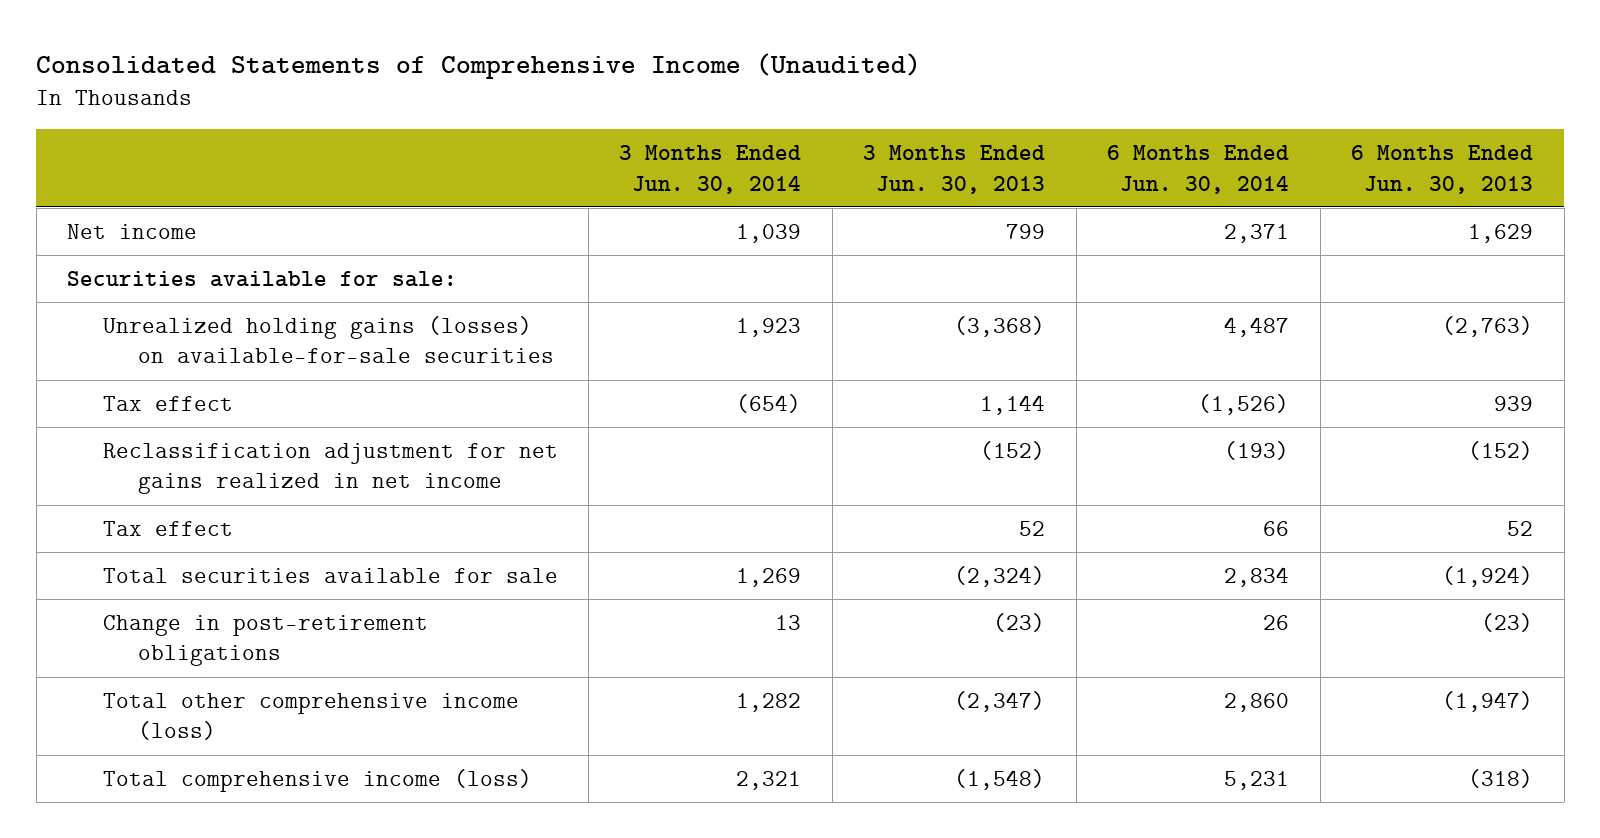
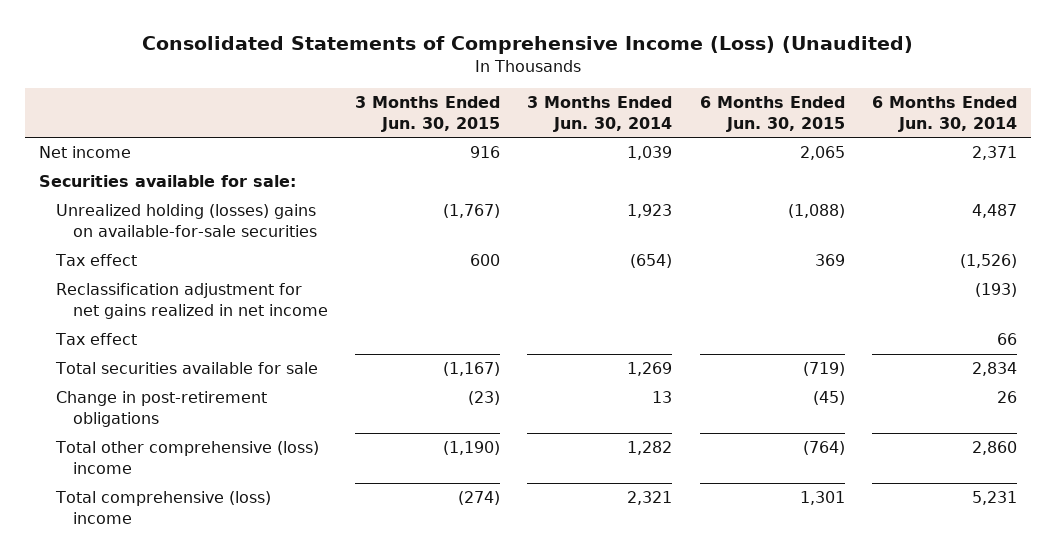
- Consolidated Statements of Comprehensive Income (Unaudited)
+ Consolidated Statements of Comprehensive Income (Loss) (Unaudited)
- | 3 Months Ended Jun. 30, 2014 | 3 Months Ended Jun. 30, 2013 | 6 Months Ended Jun. 30, 2014 | 6 Months Ended Jun. 30, 2013
+ | 3 Months Ended Jun. 30, 2015 | 3 Months Ended Jun. 30, 2014 | 6 Months Ended Jun. 30, 2015 | 6 Months Ended Jun. 30, 2014
- Unrealized holding gains (losses) on available-for-sale securities | 1,923 | (3,368) | 4,487 | (2,763)
+ Unrealized holding (losses) gains on available-for-sale securities | (1,767) | 1,923 | (1,088) | 4,487
- Total other comprehensive income (loss) | 1,282 | (2,347) | 2,860 | (1,947)
- Total comprehensive income (loss) | 2,321 | (1,548) | 5,231 | (318)
+ Total other comprehensive (loss) income | (1,190) | 1,282 | (764) | 2,860
+ Total comprehensive (loss) income | (274) | 2,321 | 1,301 | 5,231

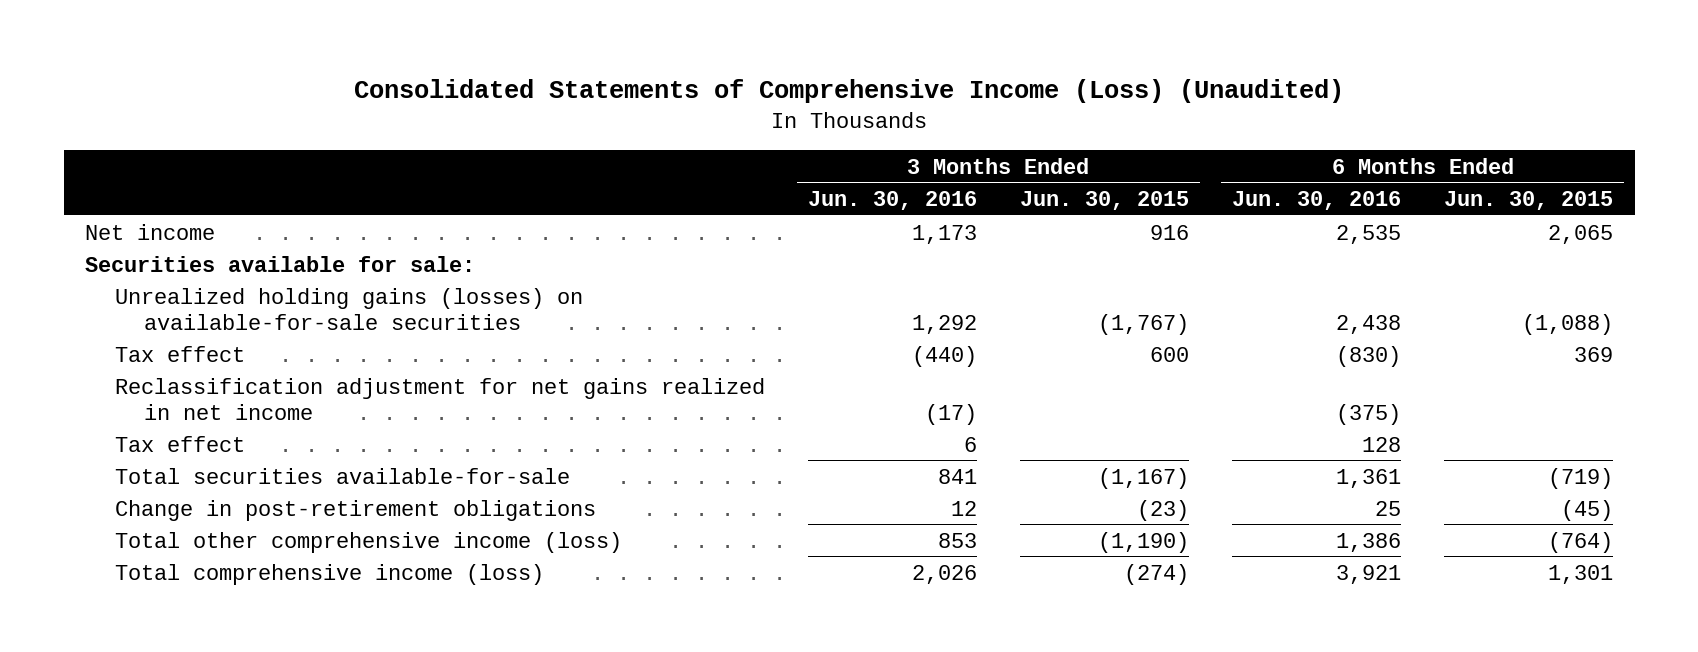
- | 3 Months Ended Jun. 30, 2015 | 3 Months Ended Jun. 30, 2014 | 6 Months Ended Jun. 30, 2015 | 6 Months Ended Jun. 30, 2014
+ | 3 Months Ended Jun. 30, 2016 | 3 Months Ended Jun. 30, 2015 | 6 Months Ended Jun. 30, 2016 | 6 Months Ended Jun. 30, 2015
- Unrealized holding (losses) gains on available-for-sale securities | (1,767) | 1,923 | (1,088) | 4,487
+ Unrealized holding gains (losses) on available-for-sale securities | 1,292 | (1,767) | 2,438 | (1,088)
- Total securities available for sale | (1,167) | 1,269 | (719) | 2,834
+ Total securities available-for-sale | 841 | (1,167) | 1,361 | (719)
- Total other comprehensive (loss) income | (1,190) | 1,282 | (764) | 2,860
- Total comprehensive (loss) income | (274) | 2,321 | 1,301 | 5,231
+ Total other comprehensive income (loss) | 853 | (1,190) | 1,386 | (764)
+ Total comprehensive income (loss) | 2,026 | (274) | 3,921 | 1,301

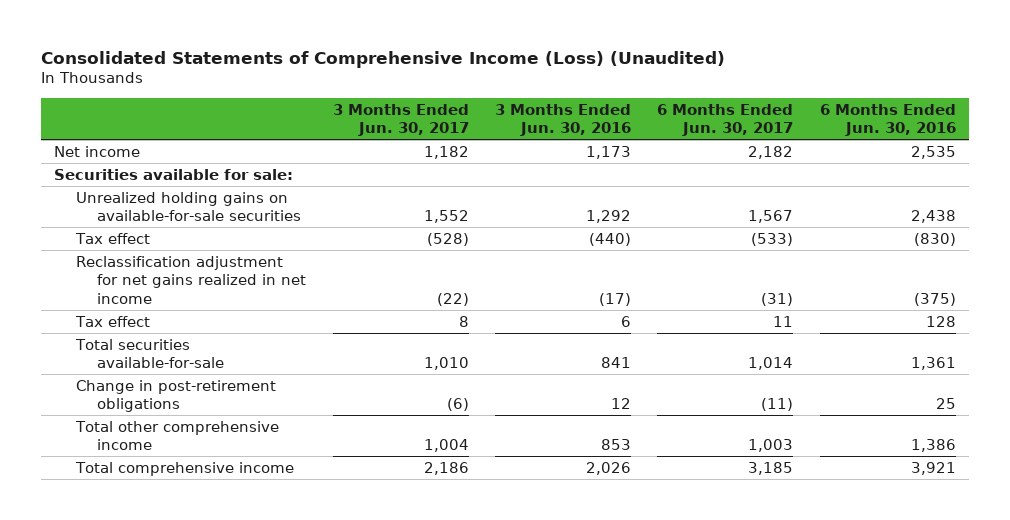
- | 3 Months Ended Jun. 30, 2016 | 3 Months Ended Jun. 30, 2015 | 6 Months Ended Jun. 30, 2016 | 6 Months Ended Jun. 30, 2015
+ | 3 Months Ended Jun. 30, 2017 | 3 Months Ended Jun. 30, 2016 | 6 Months Ended Jun. 30, 2017 | 6 Months Ended Jun. 30, 2016
- Unrealized holding gains (losses) on available-for-sale securities | 1,292 | (1,767) | 2,438 | (1,088)
+ Unrealized holding gains on available-for-sale securities | 1,552 | 1,292 | 1,567 | 2,438
- Total other comprehensive income (loss) | 853 | (1,190) | 1,386 | (764)
- Total comprehensive income (loss) | 2,026 | (274) | 3,921 | 1,301
+ Total other comprehensive income | 1,004 | 853 | 1,003 | 1,386
+ Total comprehensive income | 2,186 | 2,026 | 3,185 | 3,921

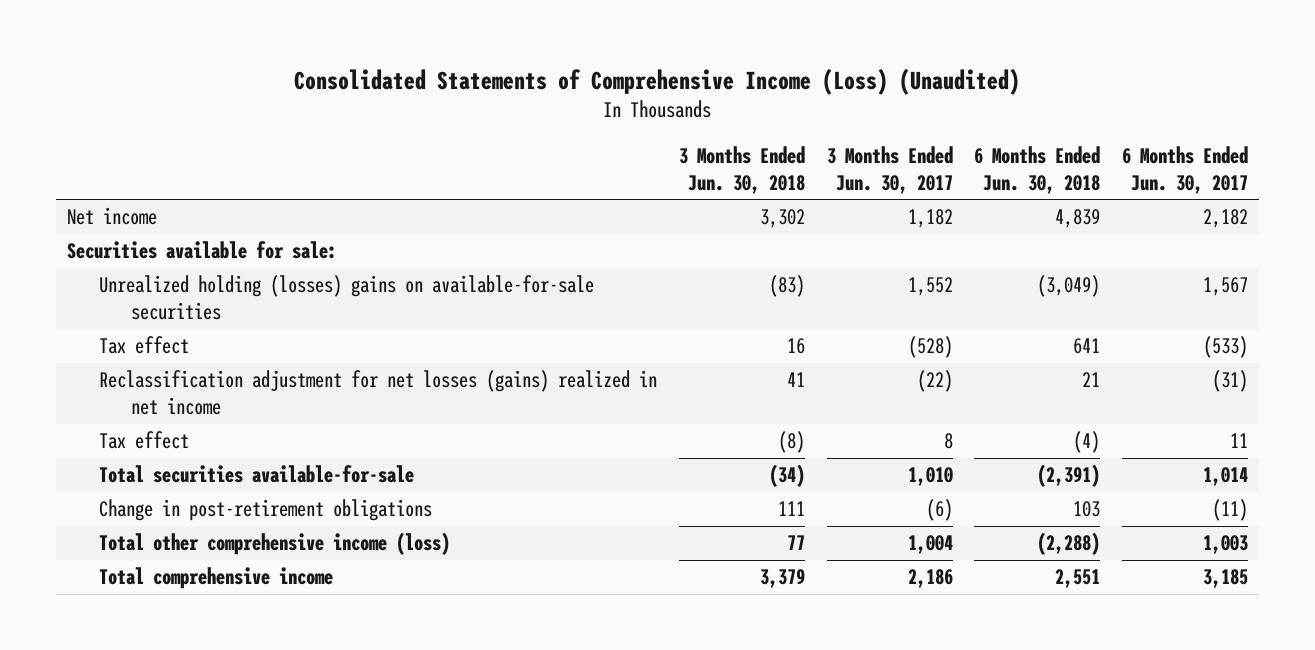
- | 3 Months Ended Jun. 30, 2017 | 3 Months Ended Jun. 30, 2016 | 6 Months Ended Jun. 30, 2017 | 6 Months Ended Jun. 30, 2016
+ | 3 Months Ended Jun. 30, 2018 | 3 Months Ended Jun. 30, 2017 | 6 Months Ended Jun. 30, 2018 | 6 Months Ended Jun. 30, 2017
- Unrealized holding gains on available-for-sale securities | 1,552 | 1,292 | 1,567 | 2,438
+ Unrealized holding (losses) gains on available-for-sale securities | (83) | 1,552 | (3,049) | 1,567
- Reclassification adjustment for net gains realized in net income | (22) | (17) | (31) | (375)
+ Reclassification adjustment for net losses (gains) realized in net income | 41 | (22) | 21 | (31)
- Total other comprehensive income | 1,004 | 853 | 1,003 | 1,386
+ Total other comprehensive income (loss) | 77 | 1,004 | (2,288) | 1,003

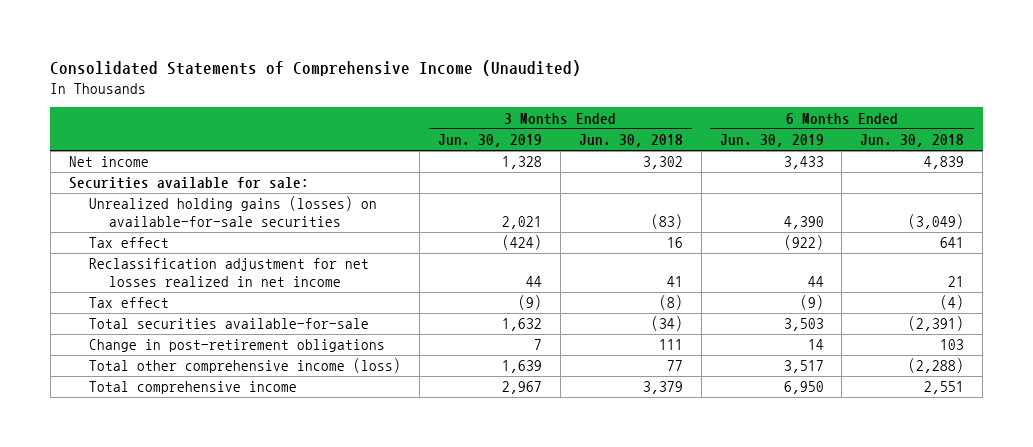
- Consolidated Statements of Comprehensive Income (Loss) (Unaudited)
+ Consolidated Statements of Comprehensive Income (Unaudited)
- | 3 Months Ended Jun. 30, 2018 | 3 Months Ended Jun. 30, 2017 | 6 Months Ended Jun. 30, 2018 | 6 Months Ended Jun. 30, 2017
+ | 3 Months Ended Jun. 30, 2019 | 3 Months Ended Jun. 30, 2018 | 6 Months Ended Jun. 30, 2019 | 6 Months Ended Jun. 30, 2018
- Unrealized holding (losses) gains on available-for-sale securities | (83) | 1,552 | (3,049) | 1,567
+ Unrealized holding gains (losses) on available-for-sale securities | 2,021 | (83) | 4,390 | (3,049)
- Reclassification adjustment for net losses (gains) realized in net income | 41 | (22) | 21 | (31)
+ Reclassification adjustment for net losses realized in net income | 44 | 41 | 44 | 21

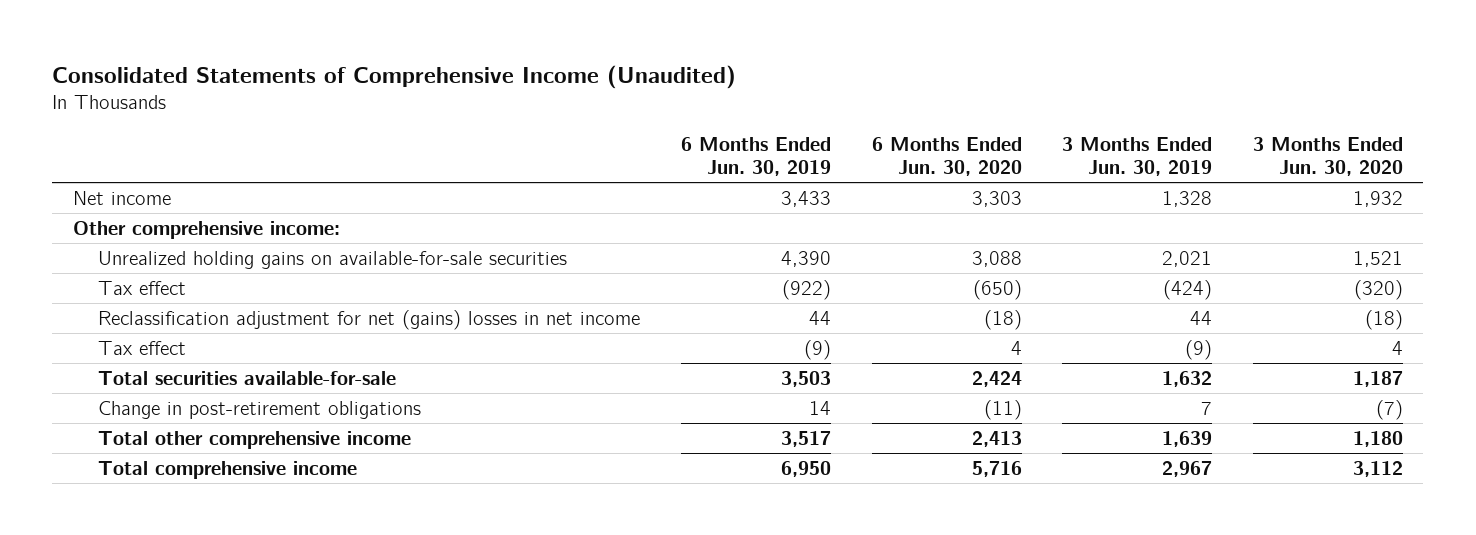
- | 3 Months Ended Jun. 30, 2019 | 3 Months Ended Jun. 30, 2018 | 6 Months Ended Jun. 30, 2019 | 6 Months Ended Jun. 30, 2018
+ | 6 Months Ended Jun. 30, 2019 | 6 Months Ended Jun. 30, 2020 | 3 Months Ended Jun. 30, 2019 | 3 Months Ended Jun. 30, 2020
- Securities available for sale:
- Unrealized holding gains (losses) on available-for-sale securities | 2,021 | (83) | 4,390 | (3,049)
+ Other comprehensive income:
+ Unrealized holding gains on available-for-sale securities | 4,390 | 3,088 | 2,021 | 1,521
- Reclassification adjustment for net losses realized in net income | 44 | 41 | 44 | 21
+ Reclassification adjustment for net (gains) losses in net income | 44 | (18) | 44 | (18)
- Total other comprehensive income (loss) | 1,639 | 77 | 3,517 | (2,288)
+ Total other comprehensive income | 3,517 | 2,413 | 1,639 | 1,180

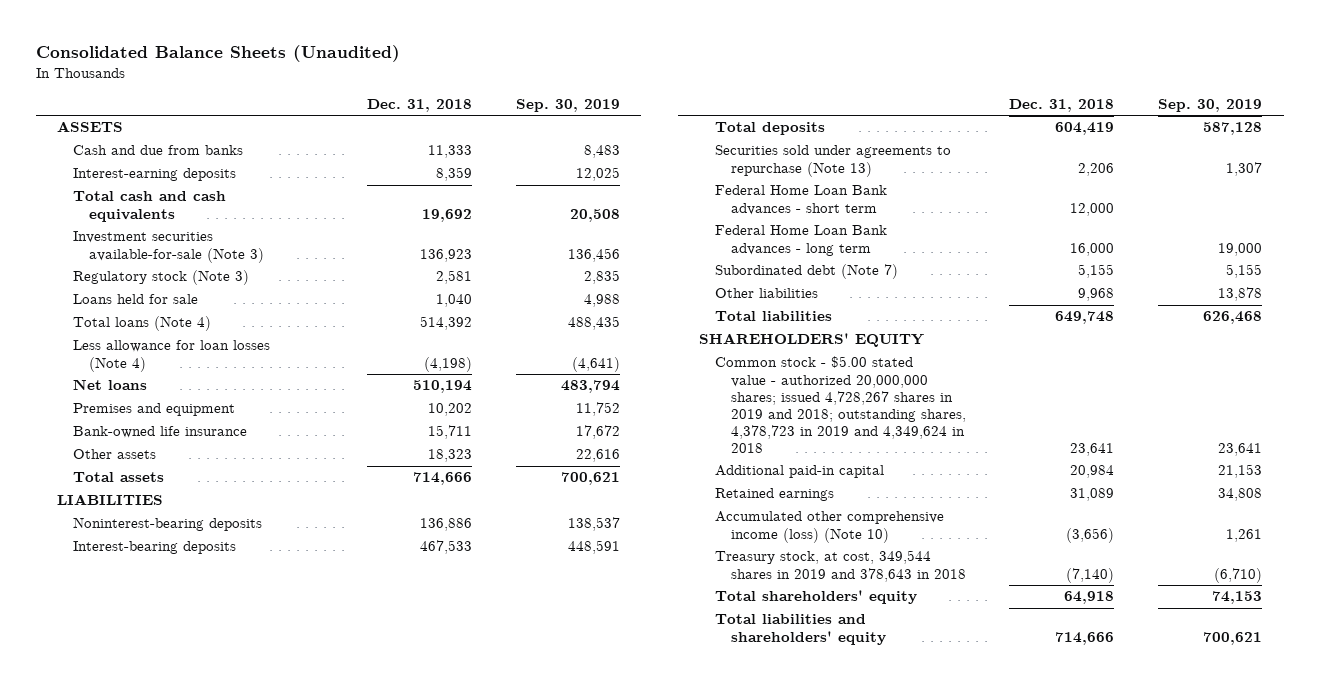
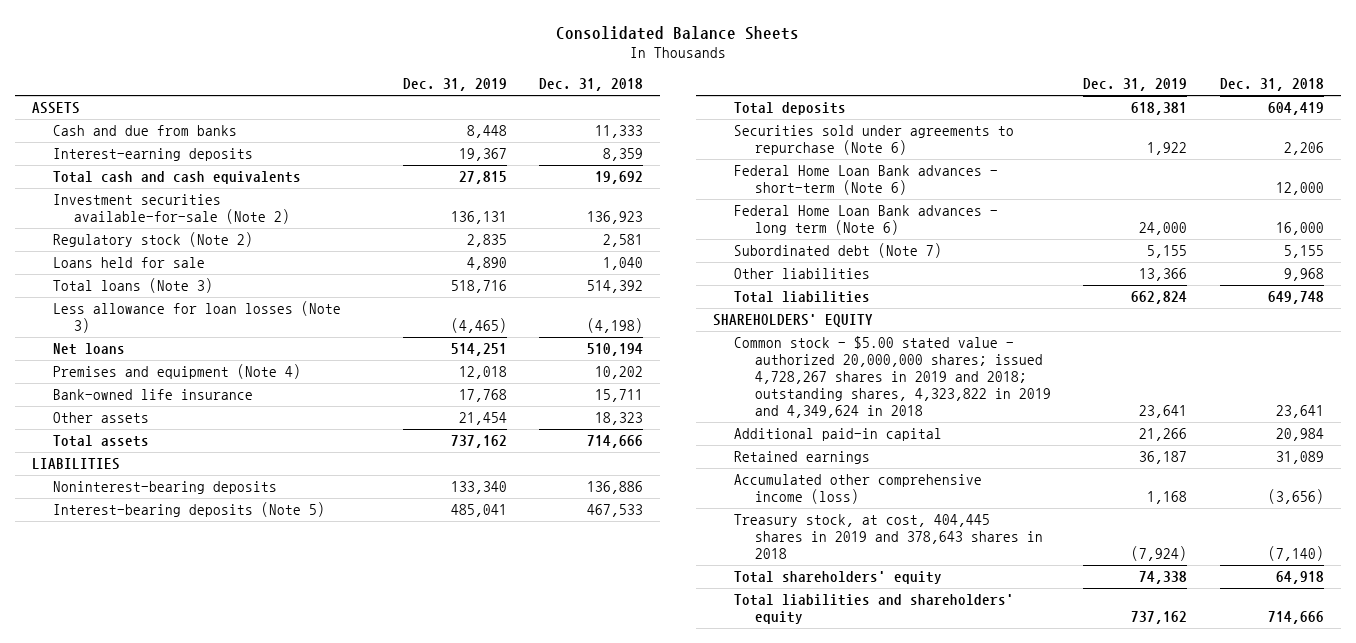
- Consolidated Balance Sheets (Unaudited)
+ Consolidated Balance Sheets
- | Dec. 31, 2018 | Sep. 30, 2019
+ | Dec. 31, 2019 | Dec. 31, 2018
- Investment securities available-for-sale (Note 3) | 136,923 | 136,456
- Regulatory stock (Note 3) | 2,581 | 2,835
+ Investment securities available-for-sale (Note 2) | 136,131 | 136,923
+ Regulatory stock (Note 2) | 2,835 | 2,581
- Total loans (Note 4) | 514,392 | 488,435
- Less allowance for loan losses (Note 4) | (4,198) | (4,641)
+ Total loans (Note 3) | 518,716 | 514,392
+ Less allowance for loan losses (Note 3) | (4,465) | (4,198)
- Premises and equipment | 10,202 | 11,752
+ Premises and equipment (Note 4) | 12,018 | 10,202
- Interest-bearing deposits | 467,533 | 448,591
+ Interest-bearing deposits (Note 5) | 485,041 | 467,533
- Securities sold under agreements to repurchase (Note 13) | 2,206 | 1,307
- Federal Home Loan Bank advances - short term | 12,000 |
- Federal Home Loan Bank advances - long term | 16,000 | 19,000
+ Securities sold under agreements to repurchase (Note 6) | 1,922 | 2,206
+ Federal Home Loan Bank advances - short-term (Note 6) | | 12,000
+ Federal Home Loan Bank advances - long term (Note 6) | 24,000 | 16,000
- Common stock - $5.00 stated value - authorized 20,000,000 shares; issued 4,728,267 shares in 2019 and 2018; outstanding shares, 4,378,723 in 2019 and 4,349,624 in 2018 | 23,641 | 23,641
+ Common stock - $5.00 stated value - authorized 20,000,000 shares; issued 4,728,267 shares in 2019 and 2018; outstanding shares, 4,323,822 in 2019 and 4,349,624 in 2018 | 23,641 | 23,641
- Accumulated other comprehensive income (loss) (Note 10) | (3,656) | 1,261
- Treasury stock, at cost, 349,544 shares in 2019 and 378,643 in 2018 | (7,140) | (6,710)
+ Accumulated other comprehensive income (loss) | 1,168 | (3,656)
+ Treasury stock, at cost, 404,445 shares in 2019 and 378,643 shares in 2018 | (7,924) | (7,140)

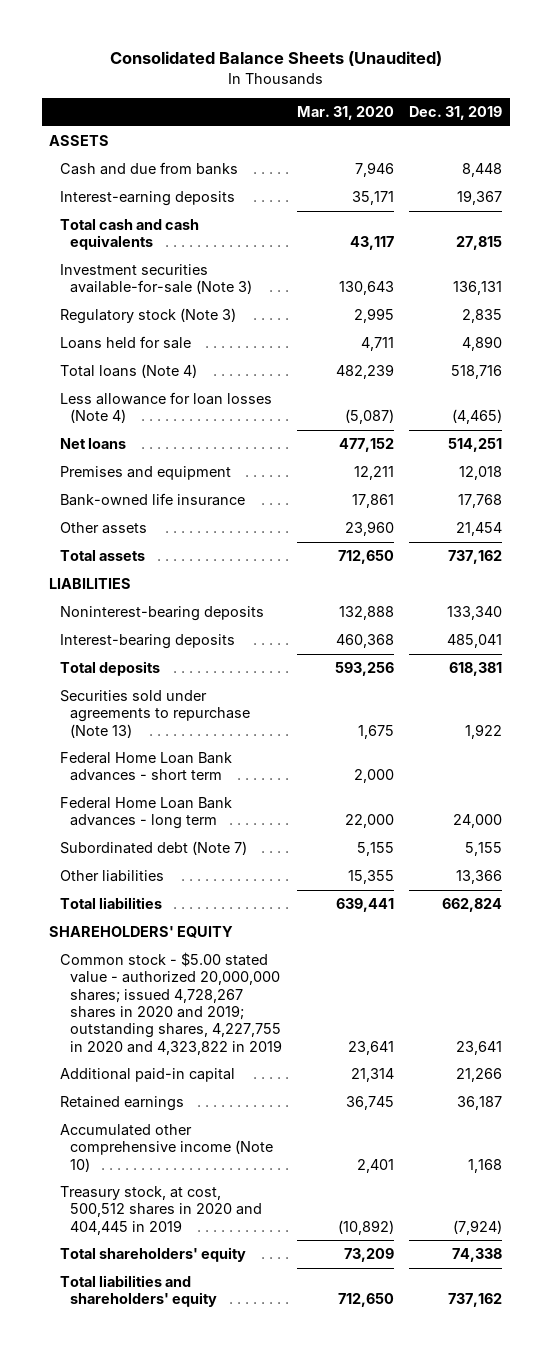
- Consolidated Balance Sheets
+ Consolidated Balance Sheets (Unaudited)
- | Dec. 31, 2019 | Dec. 31, 2018
+ | Mar. 31, 2020 | Dec. 31, 2019
- Investment securities available-for-sale (Note 2) | 136,131 | 136,923
- Regulatory stock (Note 2) | 2,835 | 2,581
+ Investment securities available-for-sale (Note 3) | 130,643 | 136,131
+ Regulatory stock (Note 3) | 2,995 | 2,835
- Total loans (Note 3) | 518,716 | 514,392
- Less allowance for loan losses (Note 3) | (4,465) | (4,198)
+ Total loans (Note 4) | 482,239 | 518,716
+ Less allowance for loan losses (Note 4) | (5,087) | (4,465)
- Premises and equipment (Note 4) | 12,018 | 10,202
+ Premises and equipment | 12,211 | 12,018
- Interest-bearing deposits (Note 5) | 485,041 | 467,533
+ Interest-bearing deposits | 460,368 | 485,041
- Securities sold under agreements to repurchase (Note 6) | 1,922 | 2,206
- Federal Home Loan Bank advances - short-term (Note 6) | | 12,000
- Federal Home Loan Bank advances - long term (Note 6) | 24,000 | 16,000
+ Securities sold under agreements to repurchase (Note 13) | 1,675 | 1,922
+ Federal Home Loan Bank advances - short term | 2,000 |
+ Federal Home Loan Bank advances - long term | 22,000 | 24,000
- Common stock - $5.00 stated value - authorized 20,000,000 shares; issued 4,728,267 shares in 2019 and 2018; outstanding shares, 4,323,822 in 2019 and 4,349,624 in 2018 | 23,641 | 23,641
+ Common stock - $5.00 stated value - authorized 20,000,000 shares; issued 4,728,267 shares in 2020 and 2019; outstanding shares, 4,227,755 in 2020 and 4,323,822 in 2019 | 23,641 | 23,641
- Accumulated other comprehensive income (loss) | 1,168 | (3,656)
- Treasury stock, at cost, 404,445 shares in 2019 and 378,643 shares in 2018 | (7,924) | (7,140)
+ Accumulated other comprehensive income (Note 10) | 2,401 | 1,168
+ Treasury stock, at cost, 500,512 shares in 2020 and 404,445 in 2019 | (10,892) | (7,924)

